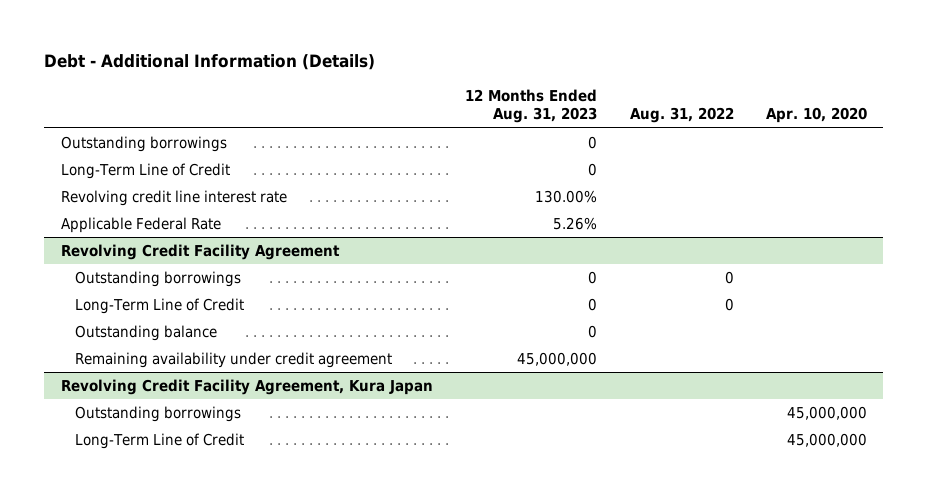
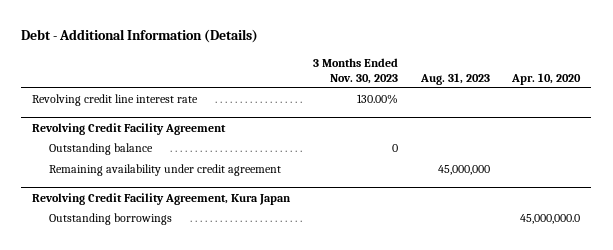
- | 12 Months Ended Aug. 31, 2023 | Aug. 31, 2022 | Apr. 10, 2020
+ | 3 Months Ended Nov. 30, 2023 | Aug. 31, 2023 | Apr. 10, 2020
- Outstanding borrowings | 0 | |
- Long-Term Line of Credit | 0 | |
- Applicable Federal Rate | 5.26% | |
@ Revolving Credit Facility Agreement
- Outstanding borrowings | 0 | 0 |
- Long-Term Line of Credit | 0 | 0 |
@ Revolving Credit Facility Agreement, Kura Japan
- Outstanding borrowings | | | 45,000,000
- Long-Term Line of Credit | | | 45,000,000
+ Outstanding borrowings | | | 45,000,000.0

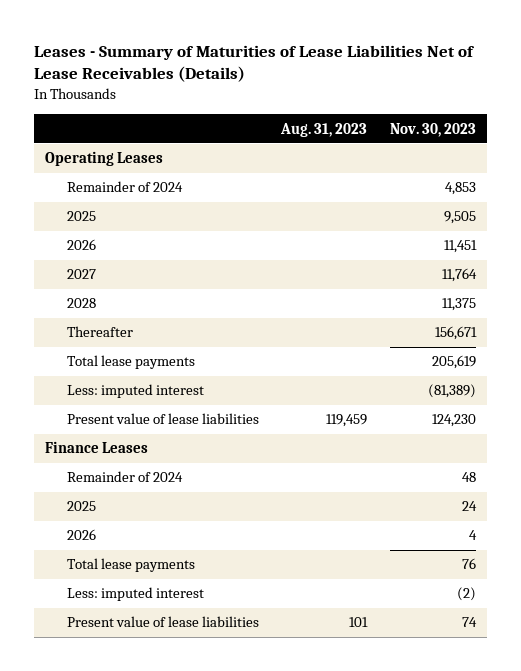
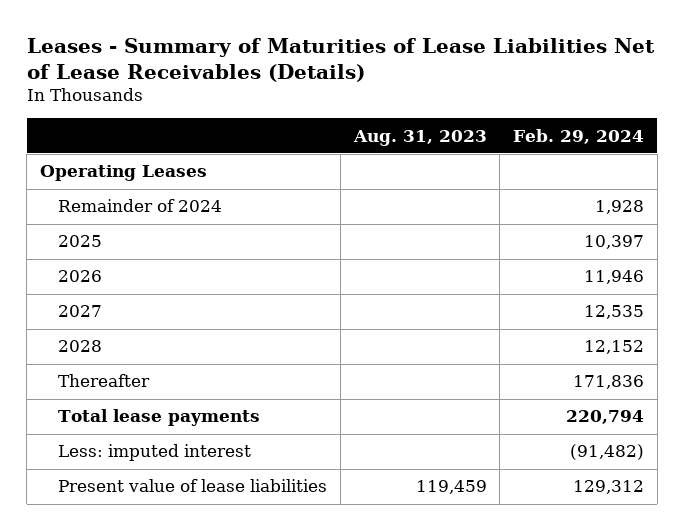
- | Aug. 31, 2023 | Nov. 30, 2023
+ | Aug. 31, 2023 | Feb. 29, 2024
- Finance Leases
- Remainder of 2024 | | 48
- 2025 | | 24
- 2026 | | 4
- Total lease payments | | 76
- Less: imputed interest | | (2)
- Present value of lease liabilities | 101 | 74

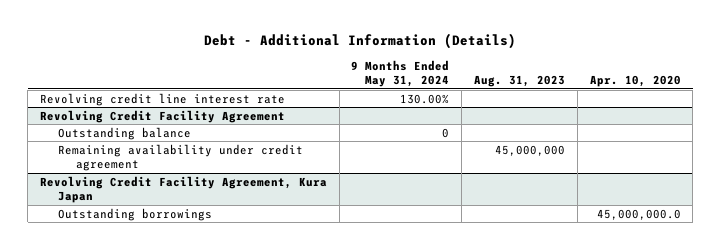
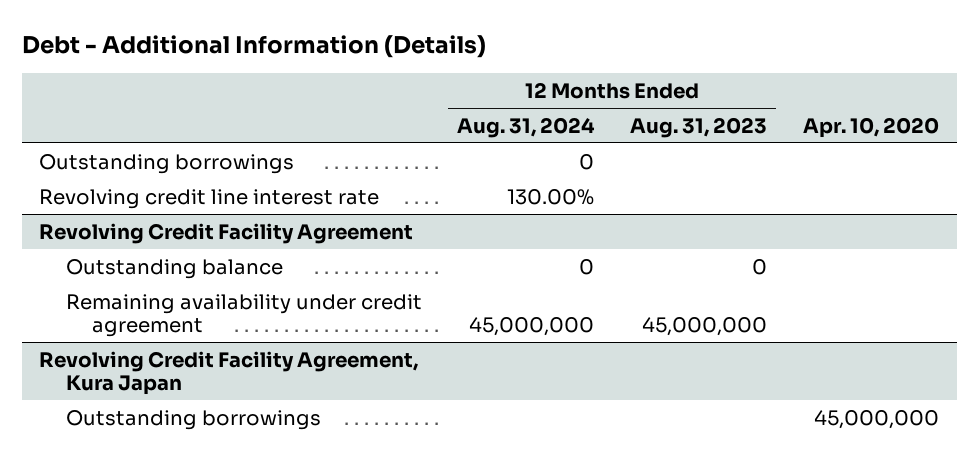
- | 9 Months Ended May 31, 2024 | Aug. 31, 2023 | Apr. 10, 2020
+ | 12 Months Ended Aug. 31, 2024 | 12 Months Ended Aug. 31, 2023 | Apr. 10, 2020
+ Outstanding borrowings | 0 | |
@ Revolving Credit Facility Agreement, Kura Japan
- Outstanding borrowings | | | 45,000,000.0
+ Outstanding borrowings | | | 45,000,000

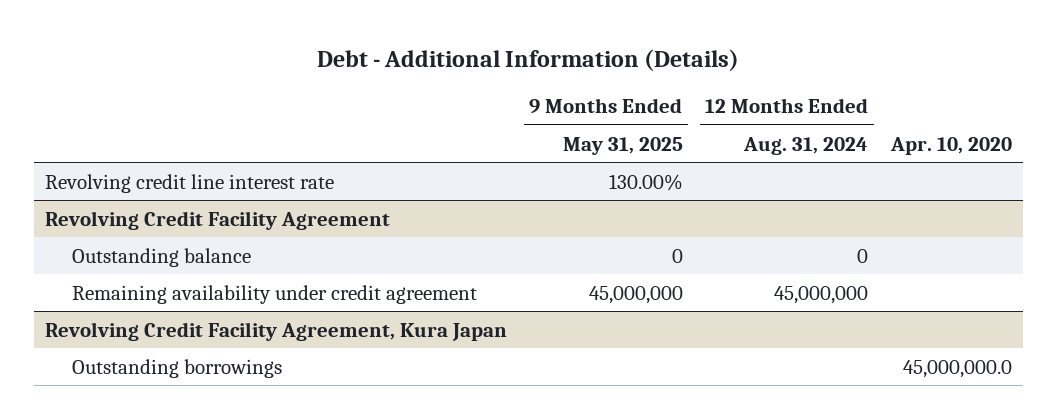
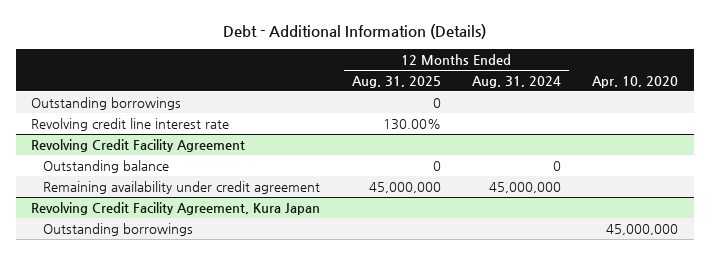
- | 9 Months Ended May 31, 2025 | 12 Months Ended Aug. 31, 2024 | Apr. 10, 2020
+ | 12 Months Ended Aug. 31, 2025 | 12 Months Ended Aug. 31, 2024 | Apr. 10, 2020
+ Outstanding borrowings | 0 | |
@ Revolving Credit Facility Agreement, Kura Japan
- Outstanding borrowings | | | 45,000,000.0
+ Outstanding borrowings | | | 45,000,000

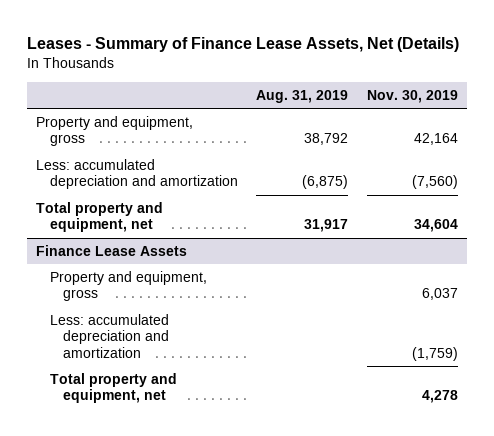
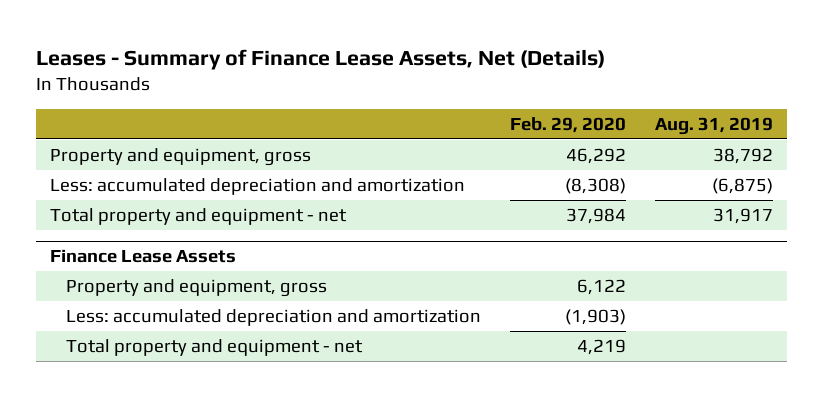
- | Aug. 31, 2019 | Nov. 30, 2019
+ | Feb. 29, 2020 | Aug. 31, 2019
- Total property and equipment, net | 31,917 | 34,604
+ Total property and equipment - net | 37,984 | 31,917
@ Finance Lease Assets
- Total property and equipment, net | | 4,278
+ Total property and equipment - net | 4,219 |

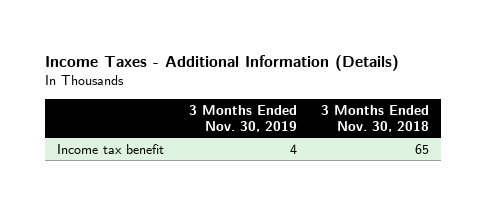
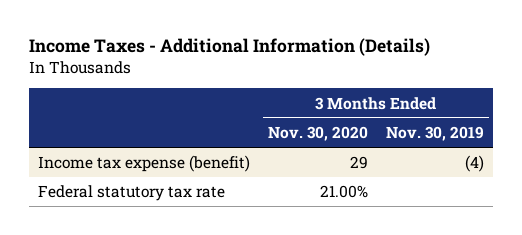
- | 3 Months Ended Nov. 30, 2019 | 3 Months Ended Nov. 30, 2018
+ | 3 Months Ended Nov. 30, 2020 | 3 Months Ended Nov. 30, 2019
- Income tax benefit | 4 | 65
+ Income tax expense (benefit) | 29 | (4)
+ Federal statutory tax rate | 21.00% |

